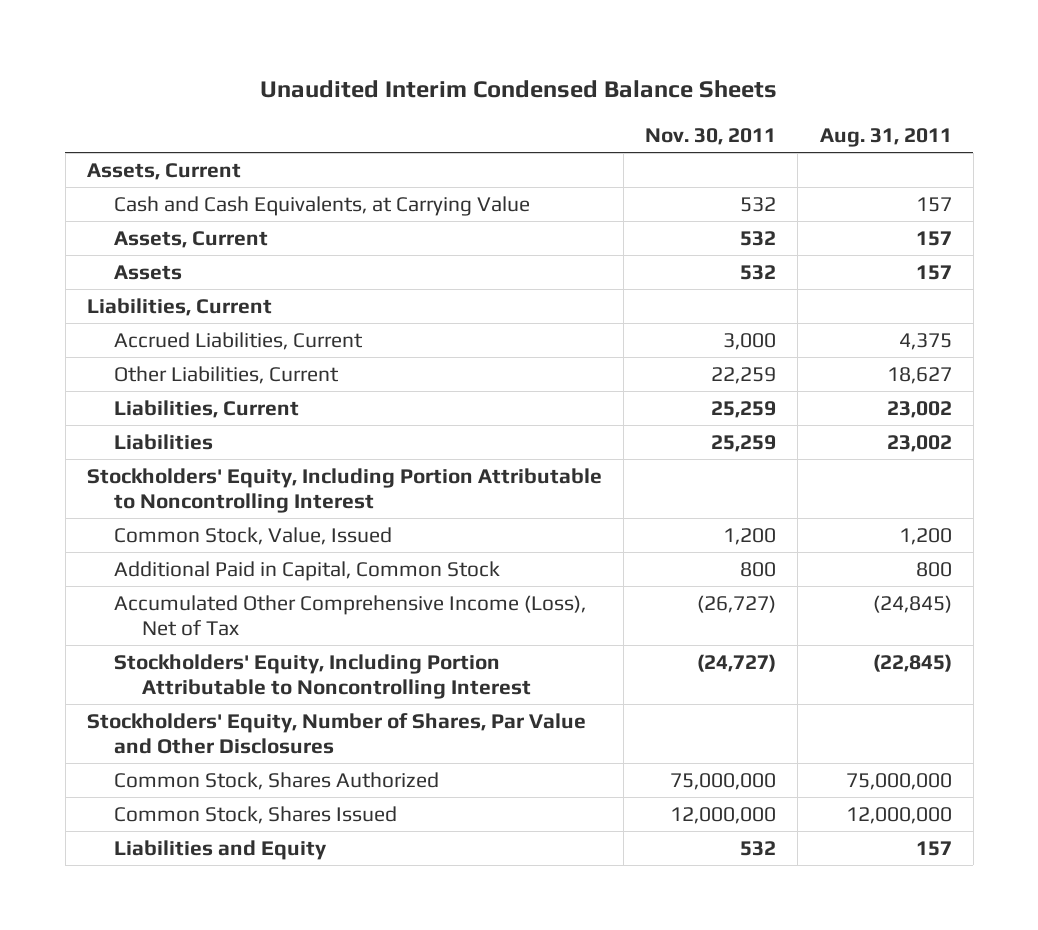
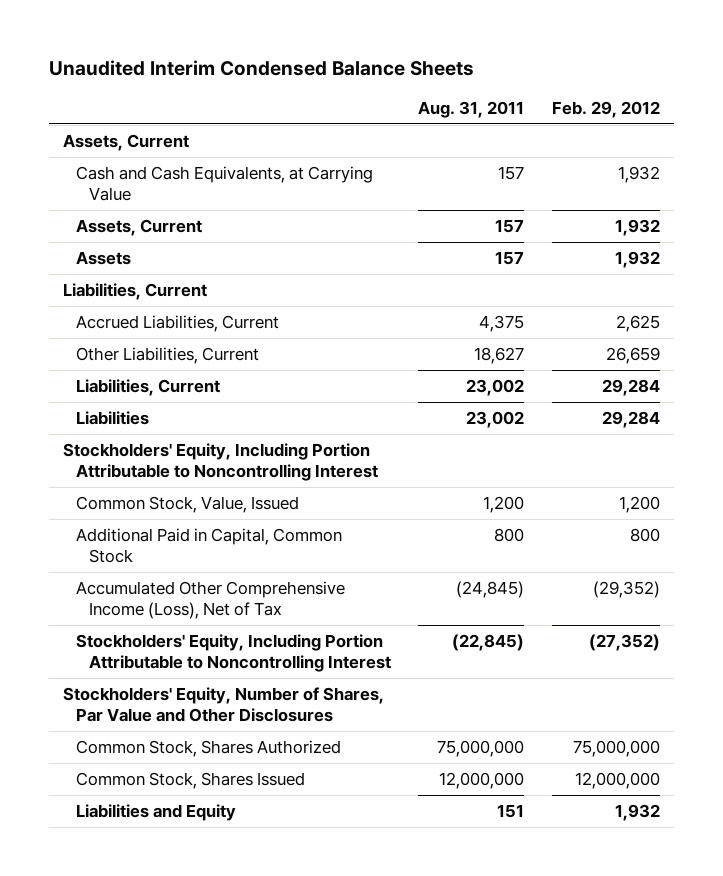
- | Nov. 30, 2011 | Aug. 31, 2011
+ | Aug. 31, 2011 | Feb. 29, 2012
- Liabilities and Equity | 532 | 157
+ Liabilities and Equity | 151 | 1,932

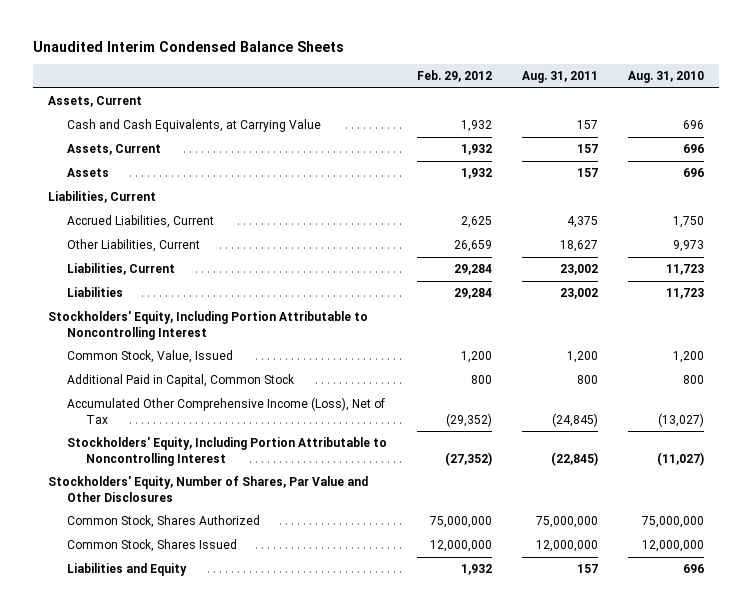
- | Aug. 31, 2011 | Feb. 29, 2012
+ | Feb. 29, 2012 | Aug. 31, 2011 | Aug. 31, 2010
- Liabilities and Equity | 151 | 1,932
+ Liabilities and Equity | 1,932 | 157 | 696

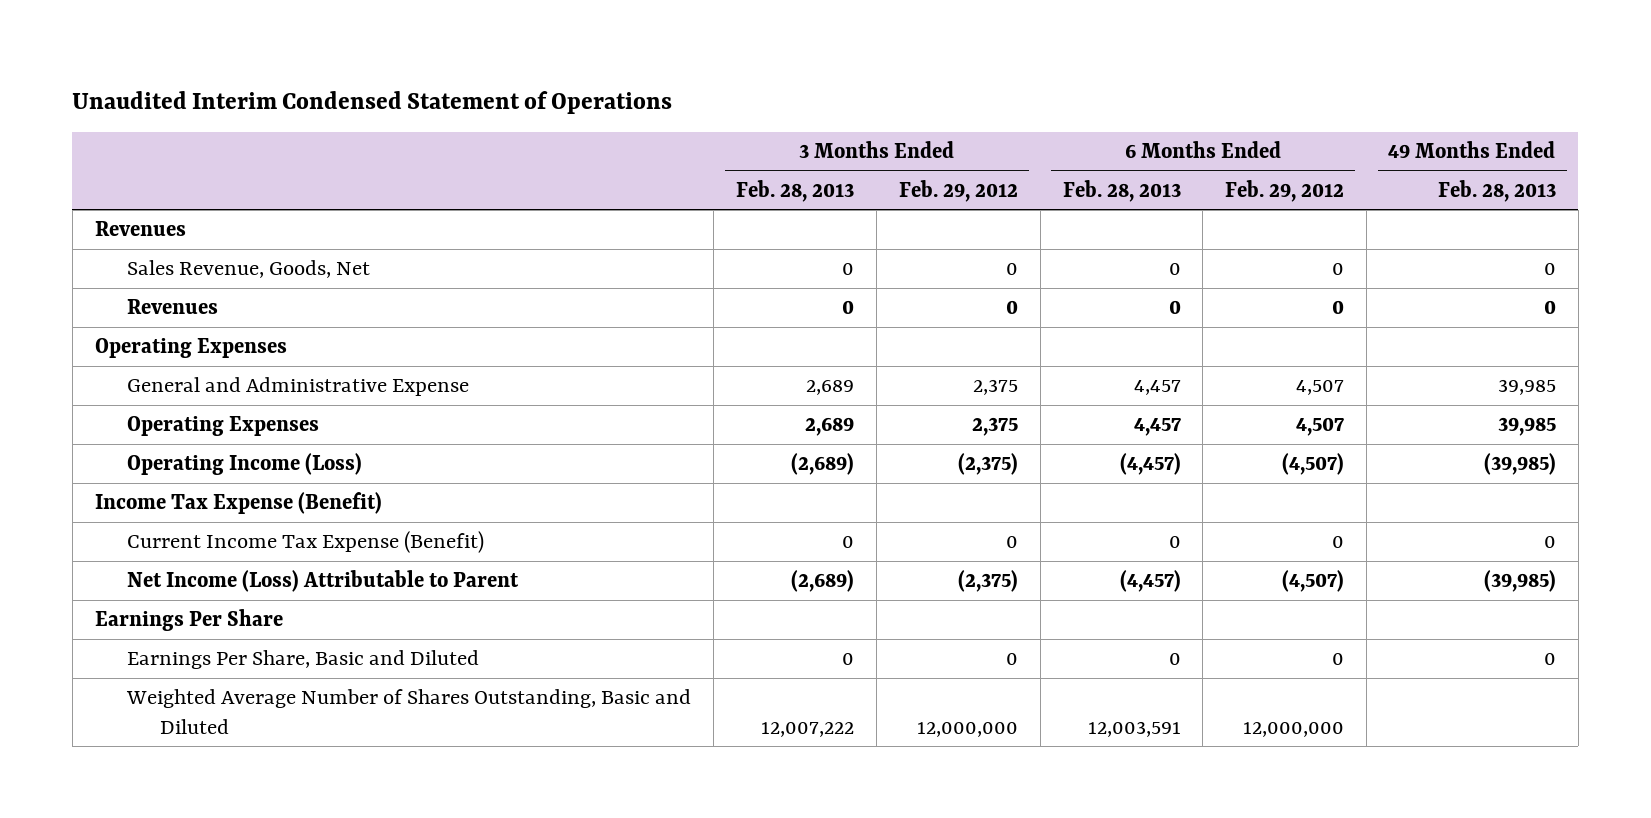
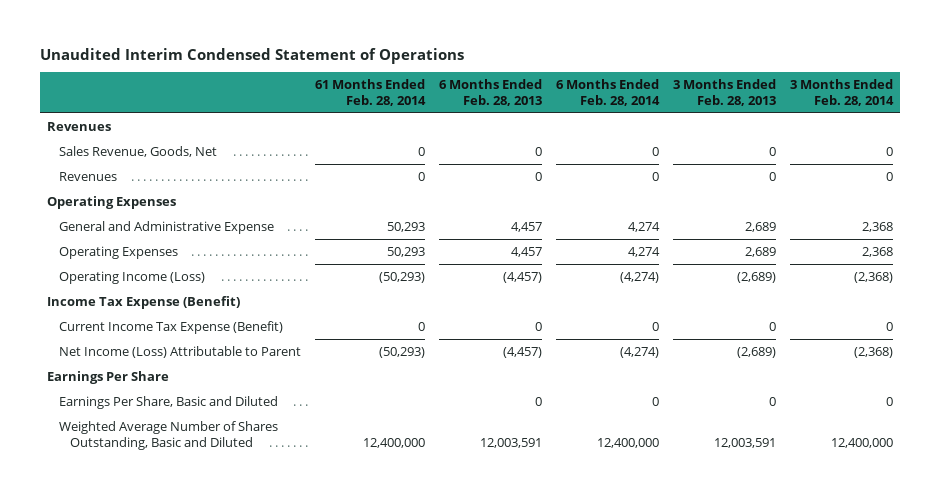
- | 3 Months Ended Feb. 28, 2013 | 3 Months Ended Feb. 29, 2012 | 6 Months Ended Feb. 28, 2013 | 6 Months Ended Feb. 29, 2012 | 49 Months Ended Feb. 28, 2013
+ | 61 Months Ended Feb. 28, 2014 | 6 Months Ended Feb. 28, 2013 | 6 Months Ended Feb. 28, 2014 | 3 Months Ended Feb. 28, 2013 | 3 Months Ended Feb. 28, 2014
- Weighted Average Number of Shares Outstanding, Basic and Diluted | 12,007,222 | 12,000,000 | 12,003,591 | 12,000,000 |
+ Weighted Average Number of Shares Outstanding, Basic and Diluted | 12,400,000 | 12,003,591 | 12,400,000 | 12,003,591 | 12,400,000

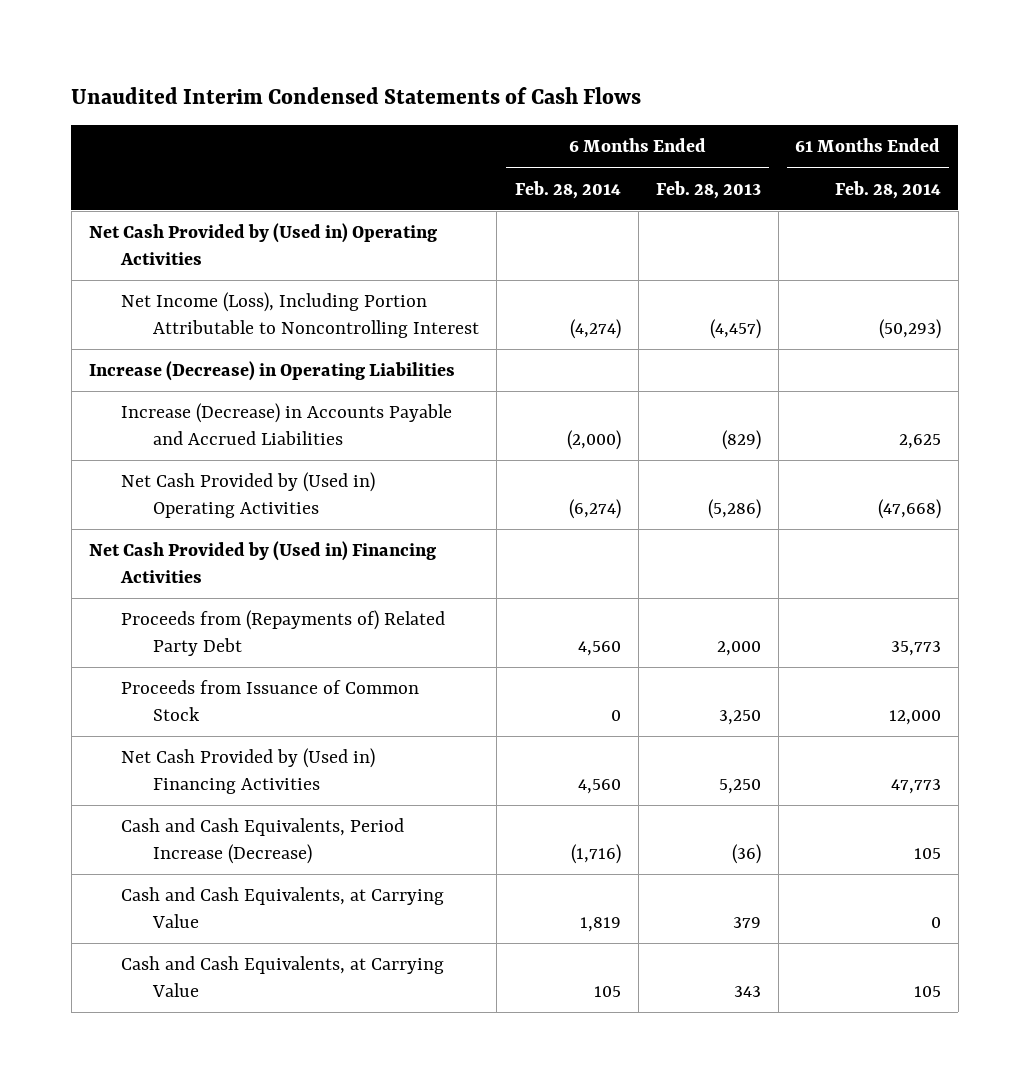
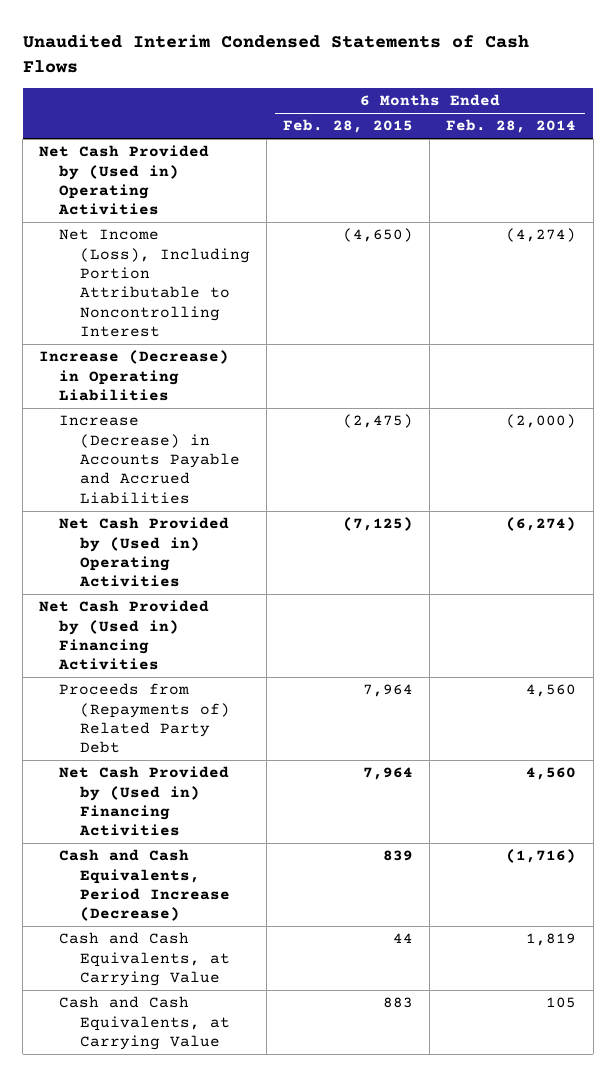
- | 6 Months Ended Feb. 28, 2014 | 6 Months Ended Feb. 28, 2013 | 61 Months Ended Feb. 28, 2014
+ | 6 Months Ended Feb. 28, 2015 | 6 Months Ended Feb. 28, 2014
- Proceeds from Issuance of Common Stock | 0 | 3,250 | 12,000

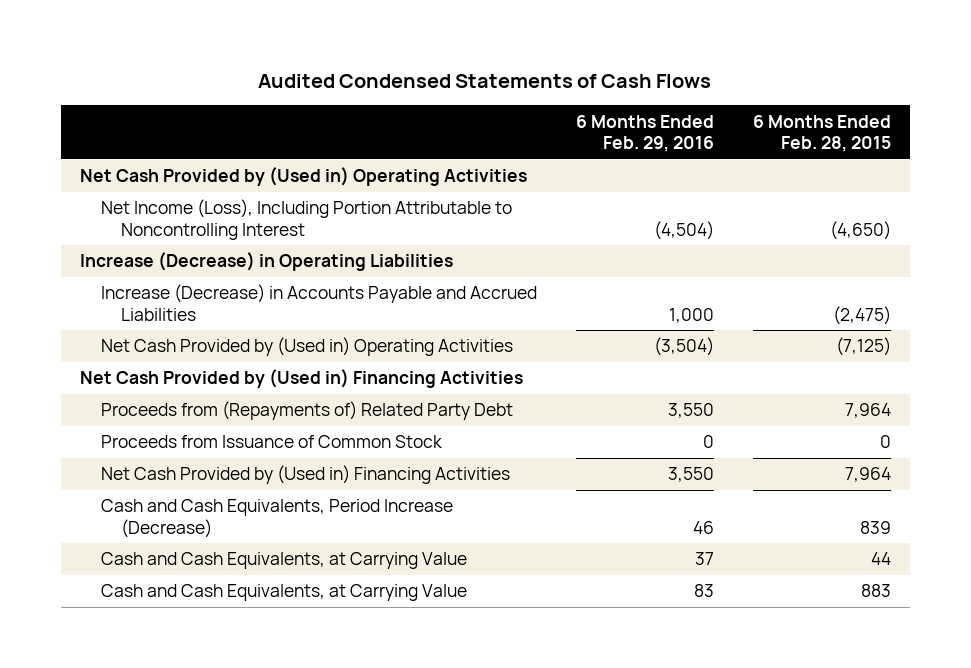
- Unaudited Interim Condensed Statements of Cash Flows
+ Audited Condensed Statements of Cash Flows
- | 6 Months Ended Feb. 28, 2015 | 6 Months Ended Feb. 28, 2014
+ | 6 Months Ended Feb. 29, 2016 | 6 Months Ended Feb. 28, 2015
+ Proceeds from Issuance of Common Stock | 0 | 0

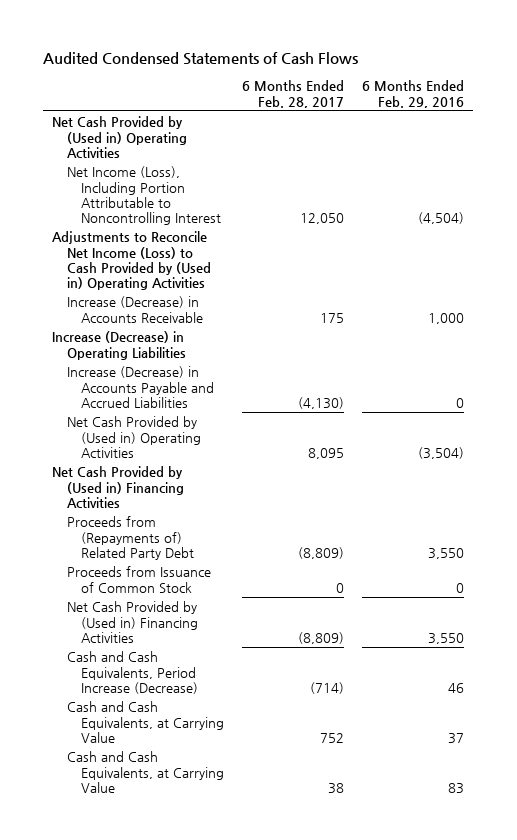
- | 6 Months Ended Feb. 29, 2016 | 6 Months Ended Feb. 28, 2015
+ | 6 Months Ended Feb. 28, 2017 | 6 Months Ended Feb. 29, 2016
+ Adjustments to Reconcile Net Income (Loss) to Cash Provided by (Used in) Operating Activities
+ Increase (Decrease) in Accounts Receivable | 175 | 1,000
- Increase (Decrease) in Accounts Payable and Accrued Liabilities | 1,000 | (2,475)
+ Increase (Decrease) in Accounts Payable and Accrued Liabilities | (4,130) | 0

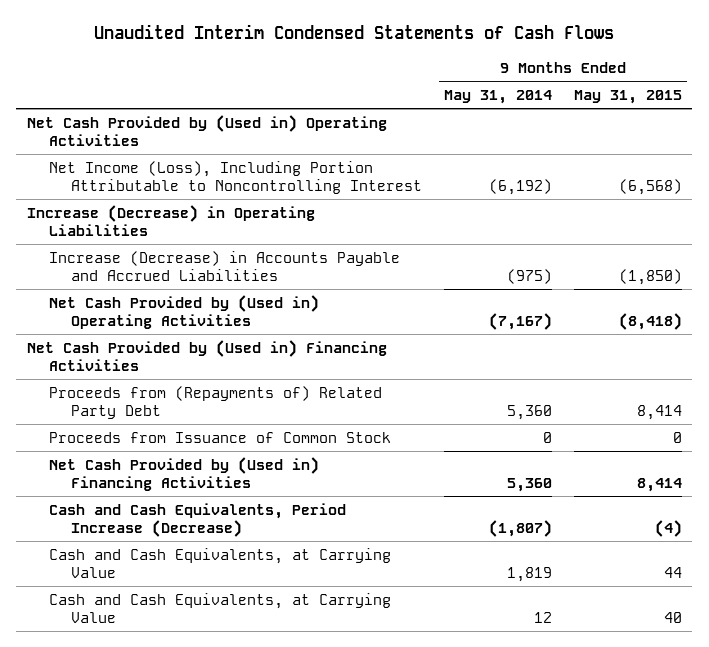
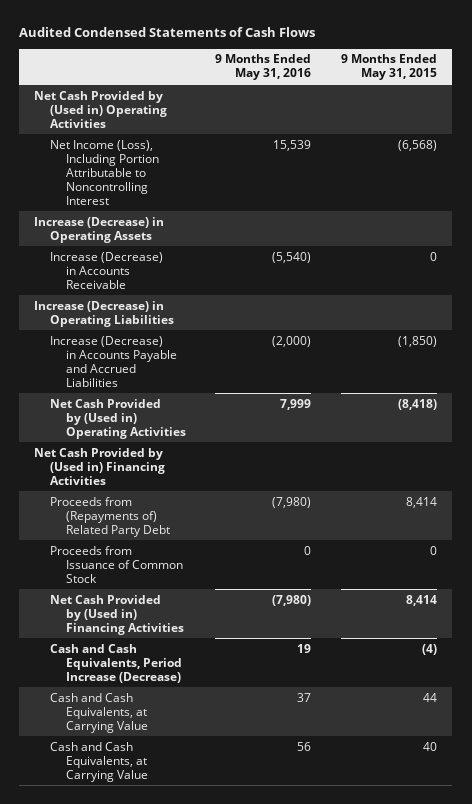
- Unaudited Interim Condensed Statements of Cash Flows
+ Audited Condensed Statements of Cash Flows
- | 9 Months Ended May 31, 2014 | 9 Months Ended May 31, 2015
+ | 9 Months Ended May 31, 2016 | 9 Months Ended May 31, 2015
+ Increase (Decrease) in Operating Assets
+ Increase (Decrease) in Accounts Receivable | (5,540) | 0

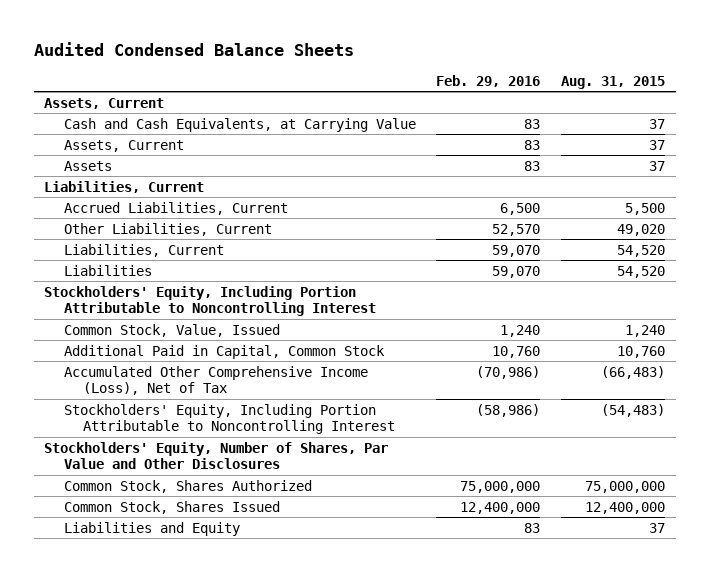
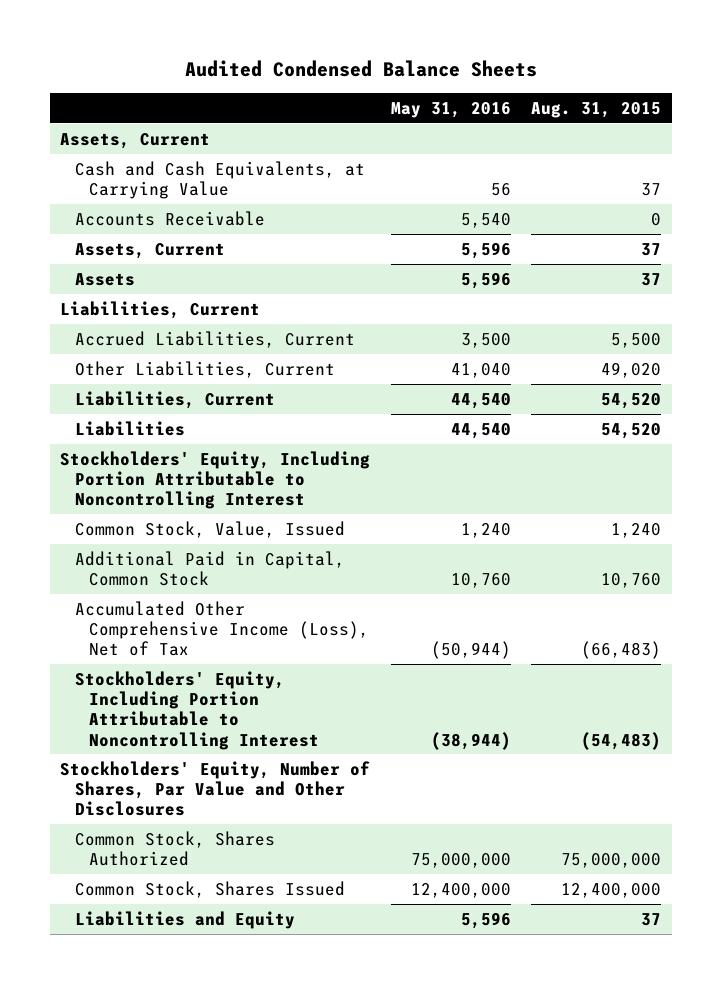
- | Feb. 29, 2016 | Aug. 31, 2015
+ | May 31, 2016 | Aug. 31, 2015
+ Accounts Receivable | 5,540 | 0

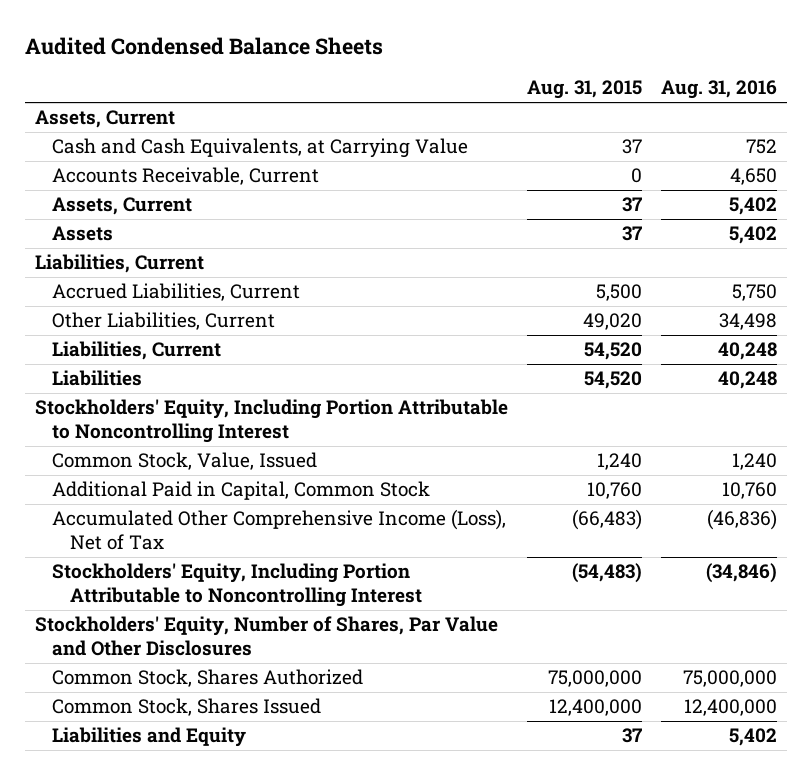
- | May 31, 2016 | Aug. 31, 2015
+ | Aug. 31, 2015 | Aug. 31, 2016
- Accounts Receivable | 5,540 | 0
+ Accounts Receivable, Current | 0 | 4,650

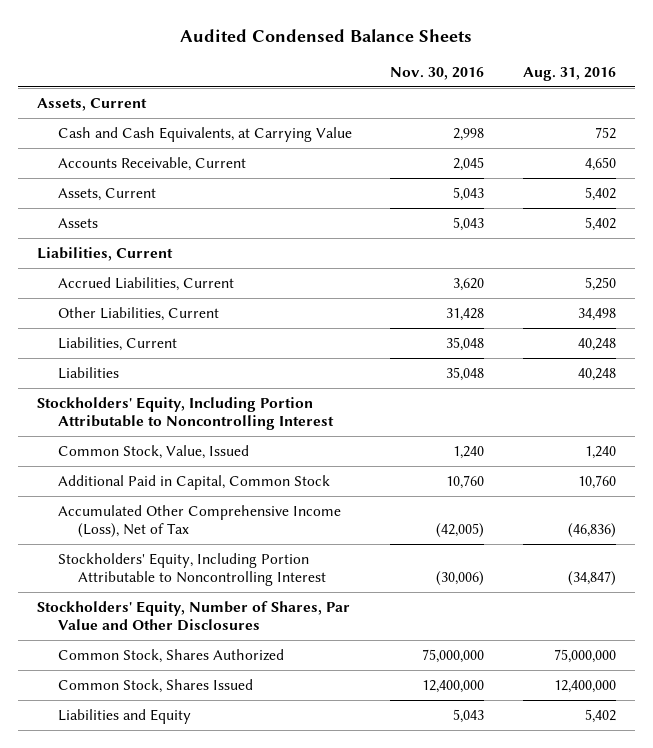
- | Aug. 31, 2015 | Aug. 31, 2016
+ | Nov. 30, 2016 | Aug. 31, 2016
- Accrued Liabilities, Current | 5,500 | 5,750
+ Accrued Liabilities, Current | 3,620 | 5,250
- Stockholders' Equity, Including Portion Attributable to Noncontrolling Interest | (54,483) | (34,846)
+ Stockholders' Equity, Including Portion Attributable to Noncontrolling Interest | (30,006) | (34,847)

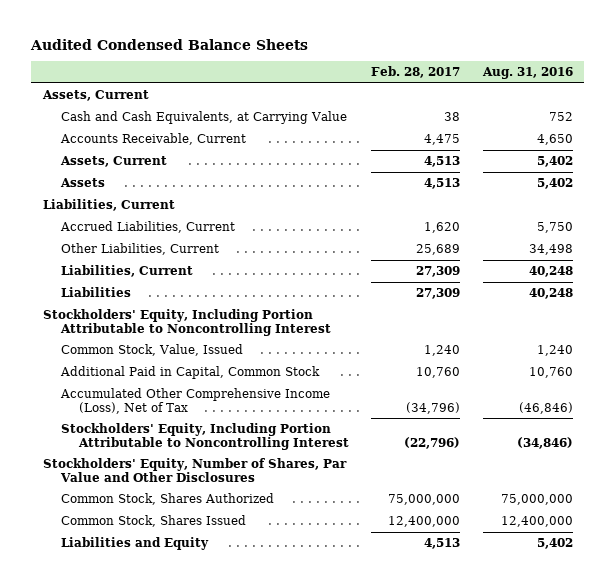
- | Nov. 30, 2016 | Aug. 31, 2016
+ | Feb. 28, 2017 | Aug. 31, 2016
- Accrued Liabilities, Current | 3,620 | 5,250
+ Accrued Liabilities, Current | 1,620 | 5,750
- Accumulated Other Comprehensive Income (Loss), Net of Tax | (42,005) | (46,836)
- Stockholders' Equity, Including Portion Attributable to Noncontrolling Interest | (30,006) | (34,847)
+ Accumulated Other Comprehensive Income (Loss), Net of Tax | (34,796) | (46,846)
+ Stockholders' Equity, Including Portion Attributable to Noncontrolling Interest | (22,796) | (34,846)

